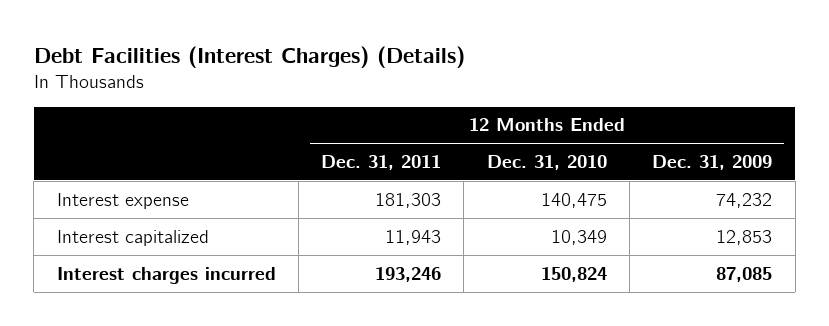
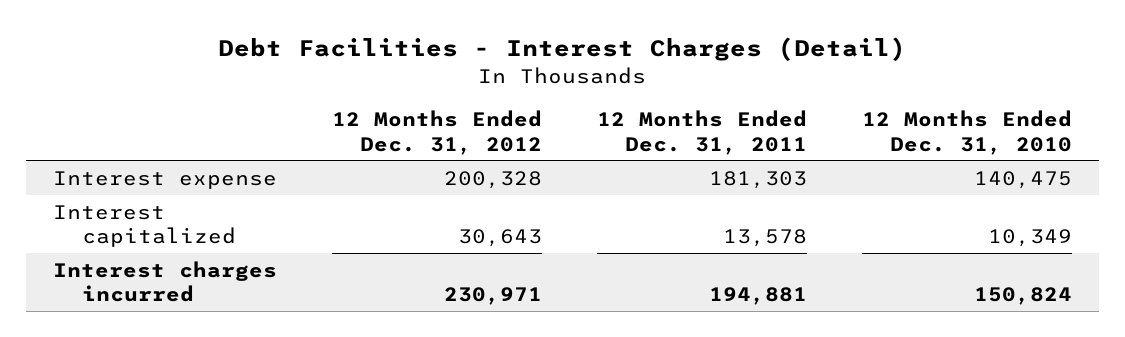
- Debt Facilities (Interest Charges) (Details)
+ Debt Facilities - Interest Charges (Detail)
- | 12 Months Ended Dec. 31, 2011 | 12 Months Ended Dec. 31, 2010 | 12 Months Ended Dec. 31, 2009
+ | 12 Months Ended Dec. 31, 2012 | 12 Months Ended Dec. 31, 2011 | 12 Months Ended Dec. 31, 2010
- Interest capitalized | 11,943 | 10,349 | 12,853
- Interest charges incurred | 193,246 | 150,824 | 87,085
+ Interest capitalized | 30,643 | 13,578 | 10,349
+ Interest charges incurred | 230,971 | 194,881 | 150,824

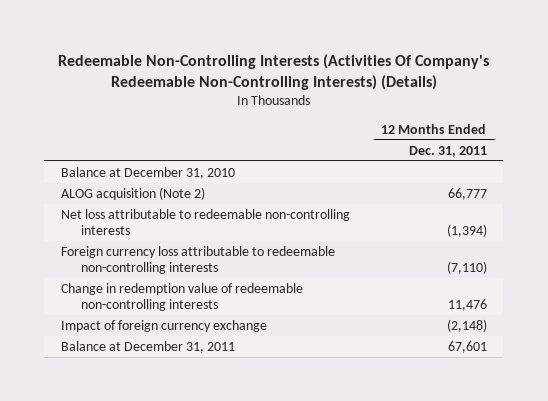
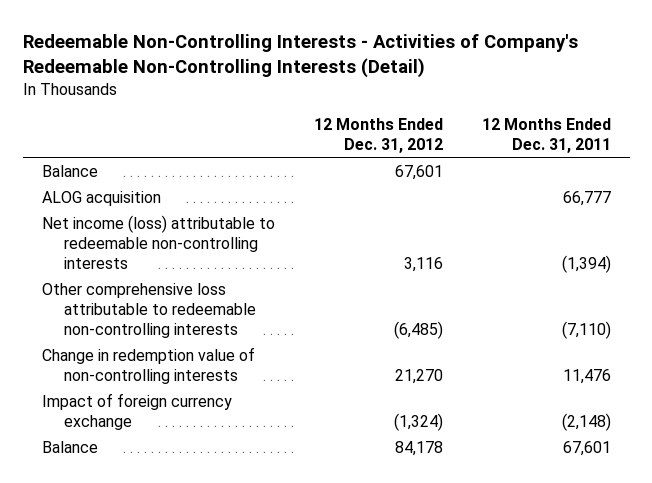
- Redeemable Non-Controlling Interests (Activities Of Company's Redeemable Non-Controlling Interests) (Details)
+ Redeemable Non-Controlling Interests - Activities of Company's Redeemable Non-Controlling Interests (Detail)
- | 12 Months Ended Dec. 31, 2011
+ | 12 Months Ended Dec. 31, 2012 | 12 Months Ended Dec. 31, 2011
- Balance at December 31, 2010
- ALOG acquisition (Note 2) | 66,777
- Net loss attributable to redeemable non-controlling interests | (1,394)
- Foreign currency loss attributable to redeemable non-controlling interests | (7,110)
- Change in redemption value of redeemable non-controlling interests | 11,476
+ Balance | 67,601 |
+ ALOG acquisition | | 66,777
+ Net income (loss) attributable to redeemable non-controlling interests | 3,116 | (1,394)
+ Other comprehensive loss attributable to redeemable non-controlling interests | (6,485) | (7,110)
+ Change in redemption value of non-controlling interests | 21,270 | 11,476
- Balance at December 31, 2011 | 67,601
+ Balance | 84,178 | 67,601

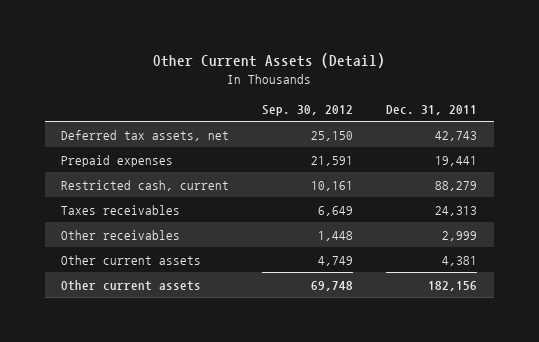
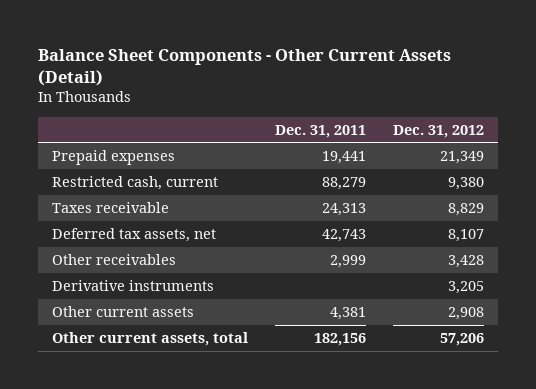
- Other Current Assets (Detail)
+ Balance Sheet Components - Other Current Assets (Detail)
- | Sep. 30, 2012 | Dec. 31, 2011
+ | Dec. 31, 2011 | Dec. 31, 2012
- Taxes receivables | 6,649 | 24,313
+ Taxes receivable | 24,313 | 8,829
moved down: Deferred tax assets, net | 42,743 | 8,107
+ Derivative instruments | | 3,205
- Other current assets | 69,748 | 182,156
+ Other current assets, total | 182,156 | 57,206

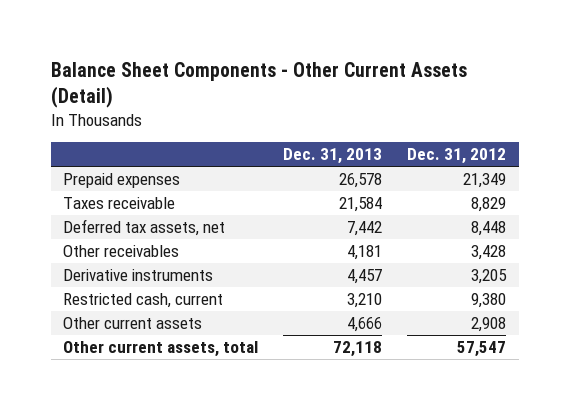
- | Dec. 31, 2011 | Dec. 31, 2012
+ | Dec. 31, 2013 | Dec. 31, 2012
- Deferred tax assets, net | 42,743 | 8,107
+ Deferred tax assets, net | 7,442 | 8,448
moved down: Restricted cash, current | 3,210 | 9,380
- Other current assets, total | 182,156 | 57,206
+ Other current assets, total | 72,118 | 57,547

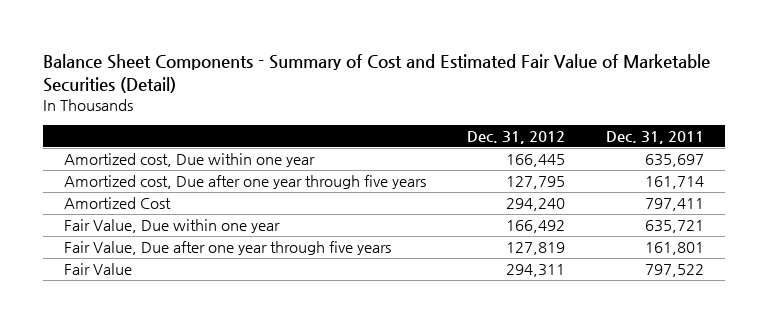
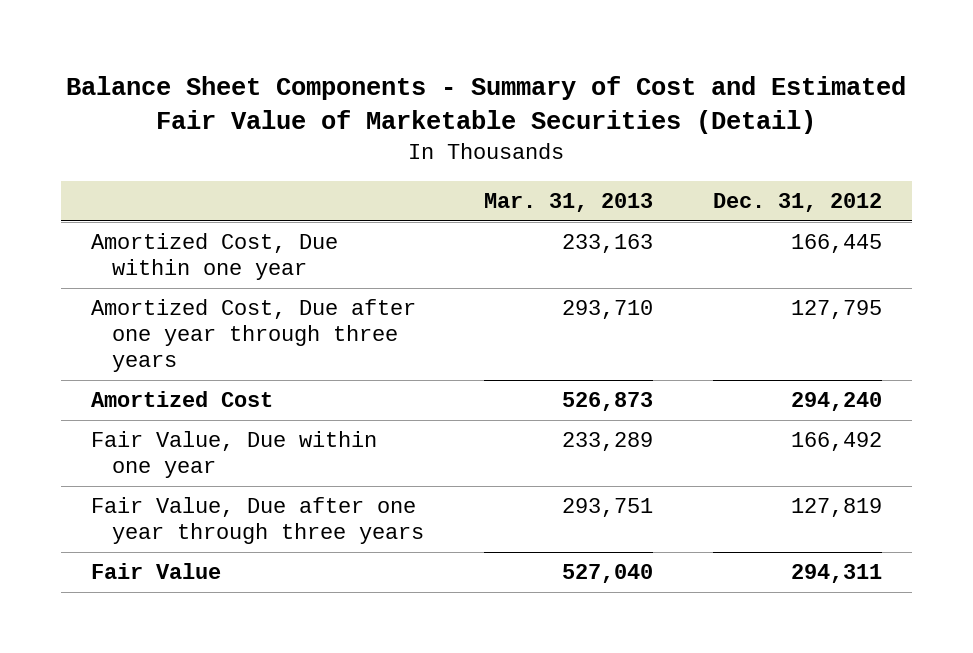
- | Dec. 31, 2012 | Dec. 31, 2011
+ | Mar. 31, 2013 | Dec. 31, 2012
- Amortized cost, Due within one year | 166,445 | 635,697
- Amortized cost, Due after one year through five years | 127,795 | 161,714
+ Amortized Cost, Due within one year | 233,163 | 166,445
+ Amortized Cost, Due after one year through three years | 293,710 | 127,795
- Fair Value, Due after one year through five years | 127,819 | 161,801
+ Fair Value, Due after one year through three years | 293,751 | 127,819

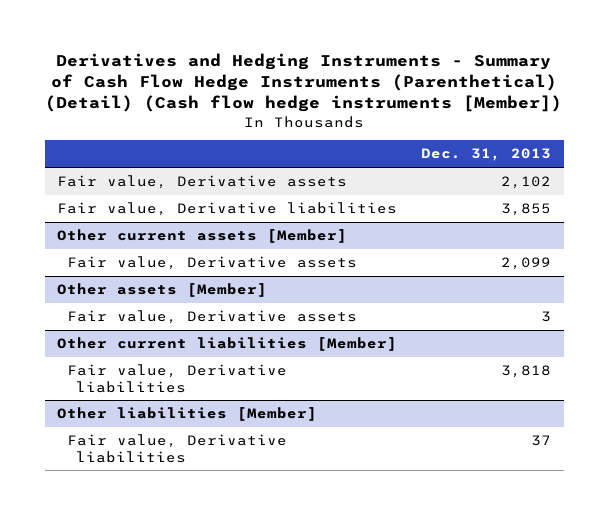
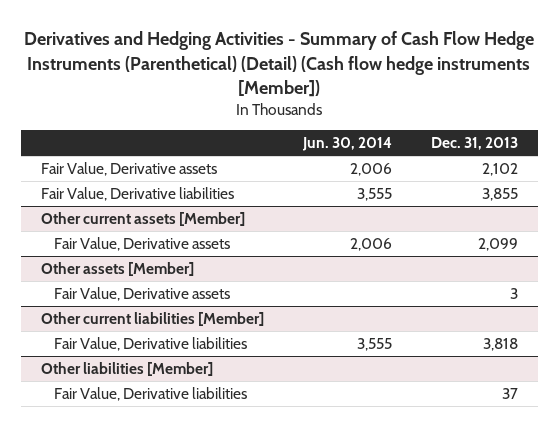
- Derivatives and Hedging Instruments - Summary of Cash Flow Hedge Instruments (Parenthetical) (Detail) (Cash flow hedge instruments [Member])
+ Derivatives and Hedging Activities - Summary of Cash Flow Hedge Instruments (Parenthetical) (Detail) (Cash flow hedge instruments [Member])
- | Dec. 31, 2013
+ | Jun. 30, 2014 | Dec. 31, 2013
- Fair value, Derivative assets | 2,102
- Fair value, Derivative liabilities | 3,855
+ Fair Value, Derivative assets | 2,006 | 2,102
+ Fair Value, Derivative liabilities | 3,555 | 3,855
@ Other current assets [Member]
- Fair value, Derivative assets | 2,099
+ Fair Value, Derivative assets | 2,006 | 2,099
@ Other assets [Member]
- Fair value, Derivative assets | 3
+ Fair Value, Derivative assets | | 3
@ Other current liabilities [Member]
- Fair value, Derivative liabilities | 3,818
+ Fair Value, Derivative liabilities | 3,555 | 3,818
@ Other liabilities [Member]
- Fair value, Derivative liabilities | 37
+ Fair Value, Derivative liabilities | | 37

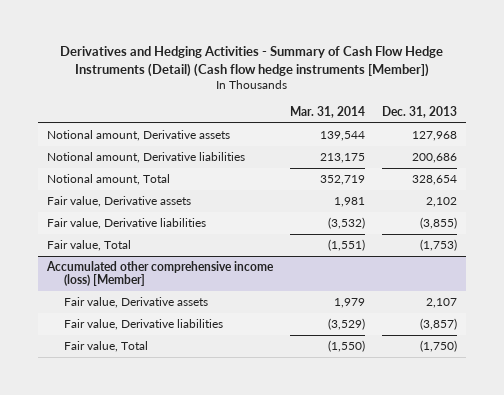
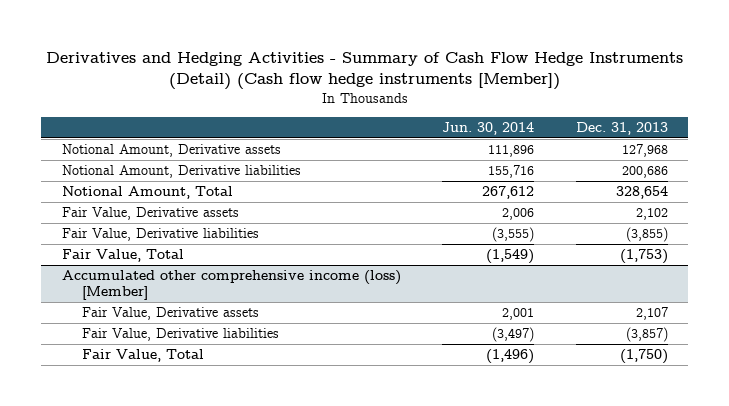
- | Mar. 31, 2014 | Dec. 31, 2013
+ | Jun. 30, 2014 | Dec. 31, 2013
- Notional amount, Derivative assets | 139,544 | 127,968
- Notional amount, Derivative liabilities | 213,175 | 200,686
- Notional amount, Total | 352,719 | 328,654
- Fair value, Derivative assets | 1,981 | 2,102
- Fair value, Derivative liabilities | (3,532) | (3,855)
- Fair value, Total | (1,551) | (1,753)
+ Notional Amount, Derivative assets | 111,896 | 127,968
+ Notional Amount, Derivative liabilities | 155,716 | 200,686
+ Notional Amount, Total | 267,612 | 328,654
+ Fair Value, Derivative assets | 2,006 | 2,102
+ Fair Value, Derivative liabilities | (3,555) | (3,855)
+ Fair Value, Total | (1,549) | (1,753)
@ Accumulated other comprehensive income (loss) [Member]
- Fair value, Derivative assets | 1,979 | 2,107
- Fair value, Derivative liabilities | (3,529) | (3,857)
- Fair value, Total | (1,550) | (1,750)
+ Fair Value, Derivative assets | 2,001 | 2,107
+ Fair Value, Derivative liabilities | (3,497) | (3,857)
+ Fair Value, Total | (1,496) | (1,750)

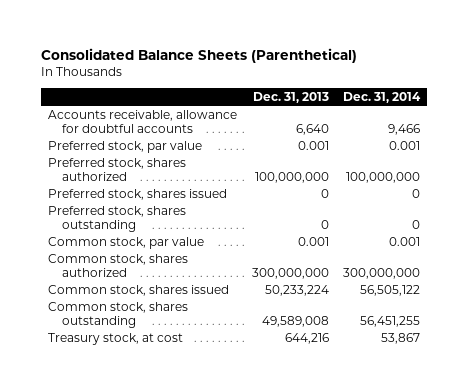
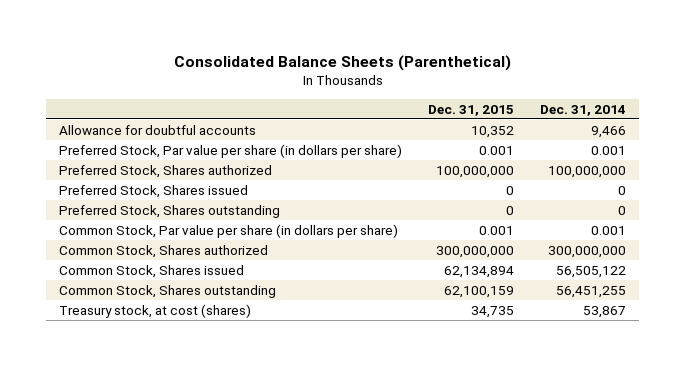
- | Dec. 31, 2013 | Dec. 31, 2014
+ | Dec. 31, 2015 | Dec. 31, 2014
- Accounts receivable, allowance for doubtful accounts | 6,640 | 9,466
- Preferred stock, par value | 0.001 | 0.001
- Preferred stock, shares authorized | 100,000,000 | 100,000,000
- Preferred stock, shares issued | 0 | 0
- Preferred stock, shares outstanding | 0 | 0
- Common stock, par value | 0.001 | 0.001
- Common stock, shares authorized | 300,000,000 | 300,000,000
- Common stock, shares issued | 50,233,224 | 56,505,122
- Common stock, shares outstanding | 49,589,008 | 56,451,255
- Treasury stock, at cost | 644,216 | 53,867
+ Allowance for doubtful accounts | 10,352 | 9,466
+ Preferred Stock, Par value per share (in dollars per share) | 0.001 | 0.001
+ Preferred Stock, Shares authorized | 100,000,000 | 100,000,000
+ Preferred Stock, Shares issued | 0 | 0
+ Preferred Stock, Shares outstanding | 0 | 0
+ Common Stock, Par value per share (in dollars per share) | 0.001 | 0.001
+ Common Stock, Shares authorized | 300,000,000 | 300,000,000
+ Common Stock, Shares issued | 62,134,894 | 56,505,122
+ Common Stock, Shares outstanding | 62,100,159 | 56,451,255
+ Treasury stock, at cost (shares) | 34,735 | 53,867

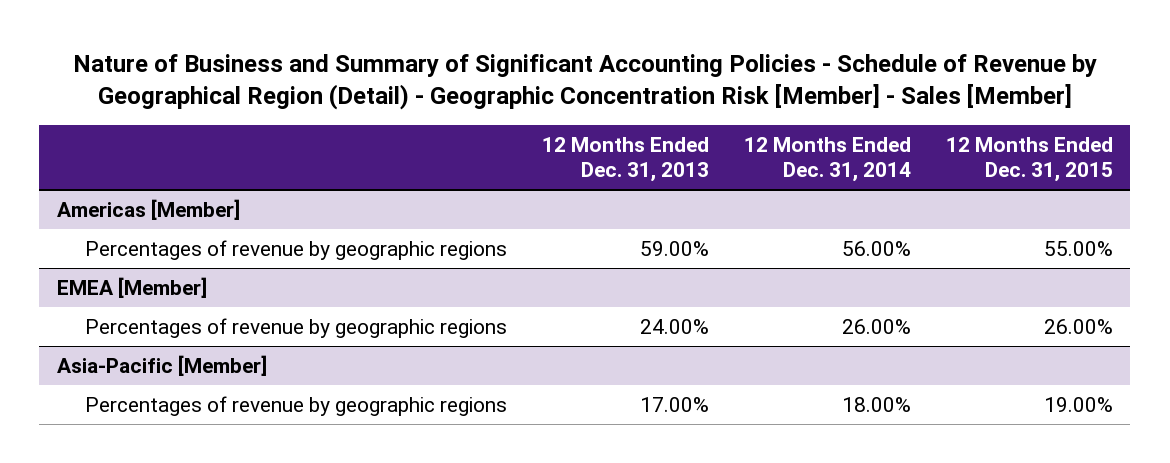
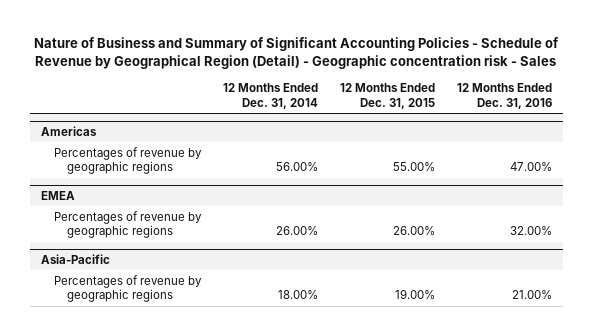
- Nature of Business and Summary of Significant Accounting Policies - Schedule of Revenue by Geographical Region (Detail) - Geographic Concentration Risk [Member] - Sales [Member]
+ Nature of Business and Summary of Significant Accounting Policies - Schedule of Revenue by Geographical Region (Detail) - Geographic concentration risk - Sales
- | 12 Months Ended Dec. 31, 2013 | 12 Months Ended Dec. 31, 2014 | 12 Months Ended Dec. 31, 2015
+ | 12 Months Ended Dec. 31, 2014 | 12 Months Ended Dec. 31, 2015 | 12 Months Ended Dec. 31, 2016
- Americas [Member]
+ Americas
- EMEA [Member]
+ EMEA
- Asia-Pacific [Member]
+ Asia-Pacific

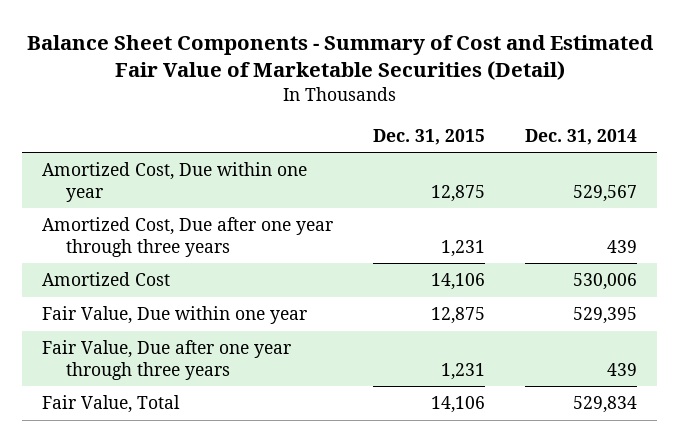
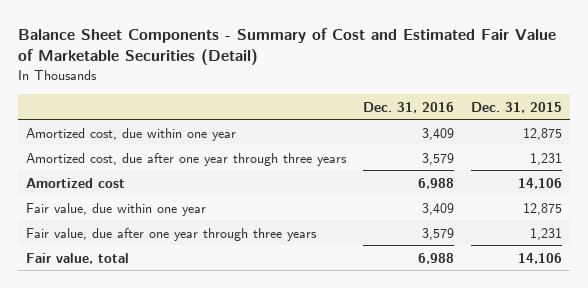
- | Dec. 31, 2015 | Dec. 31, 2014
+ | Dec. 31, 2016 | Dec. 31, 2015
- Amortized Cost, Due within one year | 12,875 | 529,567
- Amortized Cost, Due after one year through three years | 1,231 | 439
- Amortized Cost | 14,106 | 530,006
- Fair Value, Due within one year | 12,875 | 529,395
- Fair Value, Due after one year through three years | 1,231 | 439
- Fair Value, Total | 14,106 | 529,834
+ Amortized cost, due within one year | 3,409 | 12,875
+ Amortized cost, due after one year through three years | 3,579 | 1,231
+ Amortized cost | 6,988 | 14,106
+ Fair value, due within one year | 3,409 | 12,875
+ Fair value, due after one year through three years | 3,579 | 1,231
+ Fair value, total | 6,988 | 14,106

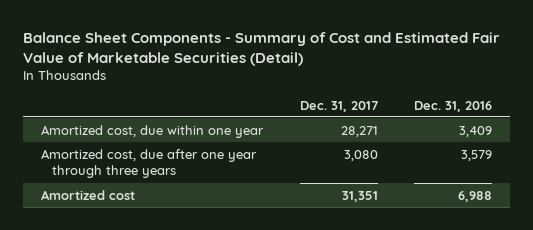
- | Dec. 31, 2016 | Dec. 31, 2015
+ | Dec. 31, 2017 | Dec. 31, 2016
- Fair value, due within one year | 3,409 | 12,875
- Fair value, due after one year through three years | 3,579 | 1,231
- Fair value, total | 6,988 | 14,106

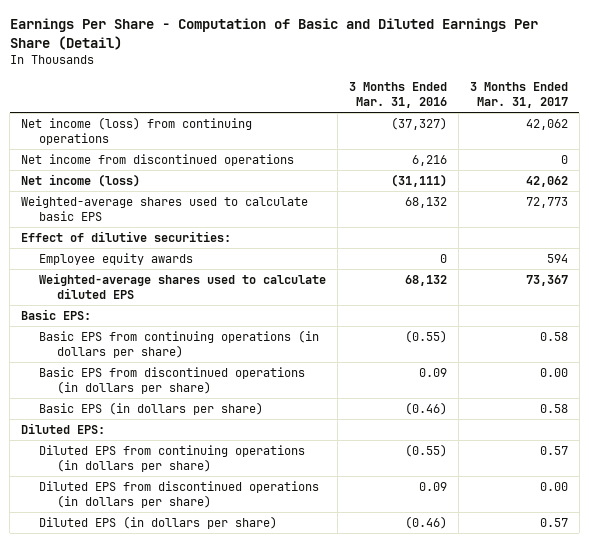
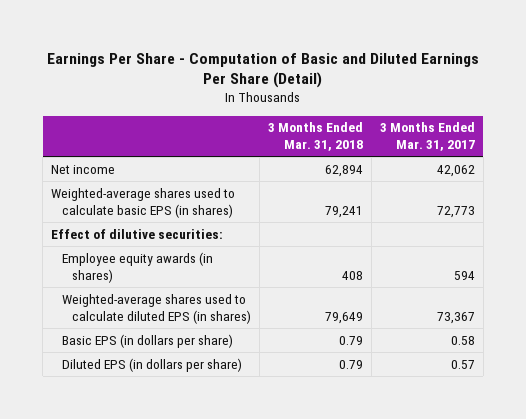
- | 3 Months Ended Mar. 31, 2016 | 3 Months Ended Mar. 31, 2017
+ | 3 Months Ended Mar. 31, 2018 | 3 Months Ended Mar. 31, 2017
- Net income (loss) from continuing operations | (37,327) | 42,062
- Net income from discontinued operations | 6,216 | 0
- Net income (loss) | (31,111) | 42,062
- Weighted-average shares used to calculate basic EPS | 68,132 | 72,773
+ Net income | 62,894 | 42,062
+ Weighted-average shares used to calculate basic EPS (in shares) | 79,241 | 72,773
- Employee equity awards | 0 | 594
- Weighted-average shares used to calculate diluted EPS | 68,132 | 73,367
- Basic EPS:
- Basic EPS from continuing operations (in dollars per share) | (0.55) | 0.58
- Basic EPS from discontinued operations (in dollars per share) | 0.09 | 0.00
+ Employee equity awards (in shares) | 408 | 594
+ Weighted-average shares used to calculate diluted EPS (in shares) | 79,649 | 73,367
- Diluted EPS:
- Diluted EPS from continuing operations (in dollars per share) | (0.55) | 0.57
- Diluted EPS from discontinued operations (in dollars per share) | 0.09 | 0.00

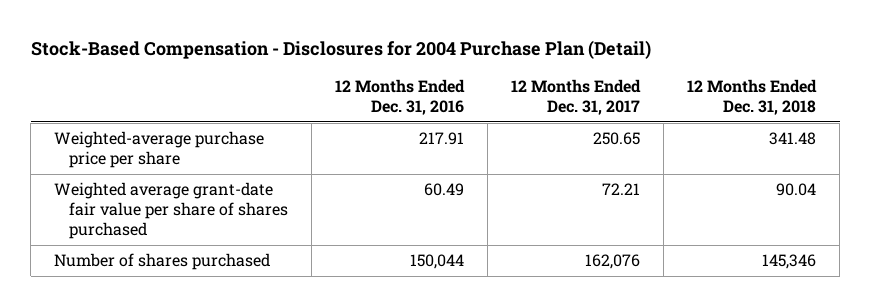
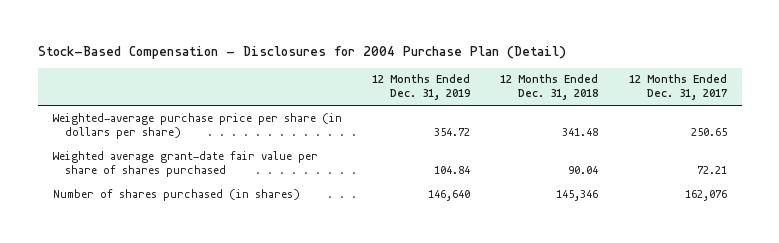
- | 12 Months Ended Dec. 31, 2016 | 12 Months Ended Dec. 31, 2017 | 12 Months Ended Dec. 31, 2018
+ | 12 Months Ended Dec. 31, 2019 | 12 Months Ended Dec. 31, 2018 | 12 Months Ended Dec. 31, 2017
- Weighted-average purchase price per share | 217.91 | 250.65 | 341.48
+ Weighted-average purchase price per share (in dollars per share) | 354.72 | 341.48 | 250.65
- Number of shares purchased | 150,044 | 162,076 | 145,346
+ Number of shares purchased (in shares) | 146,640 | 145,346 | 162,076

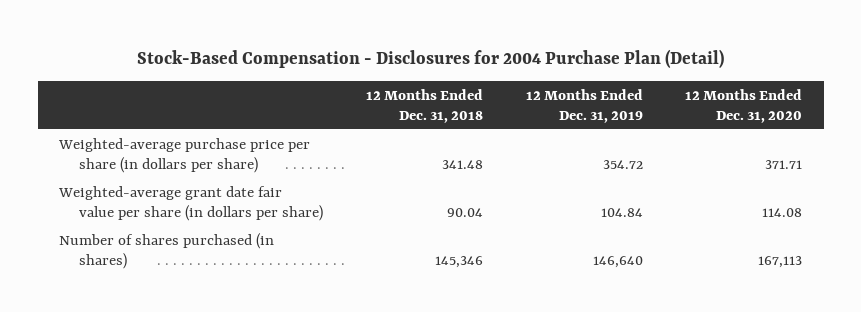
- | 12 Months Ended Dec. 31, 2019 | 12 Months Ended Dec. 31, 2018 | 12 Months Ended Dec. 31, 2017
+ | 12 Months Ended Dec. 31, 2018 | 12 Months Ended Dec. 31, 2019 | 12 Months Ended Dec. 31, 2020
- Weighted average grant-date fair value per share of shares purchased | 104.84 | 90.04 | 72.21
+ Weighted-average grant date fair value per share (in dollars per share) | 90.04 | 104.84 | 114.08

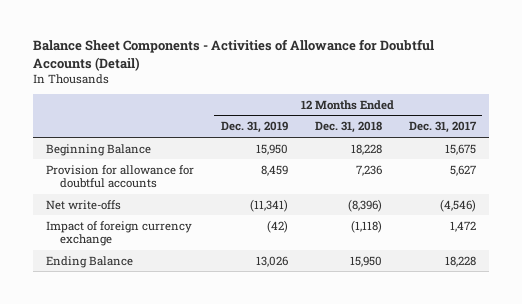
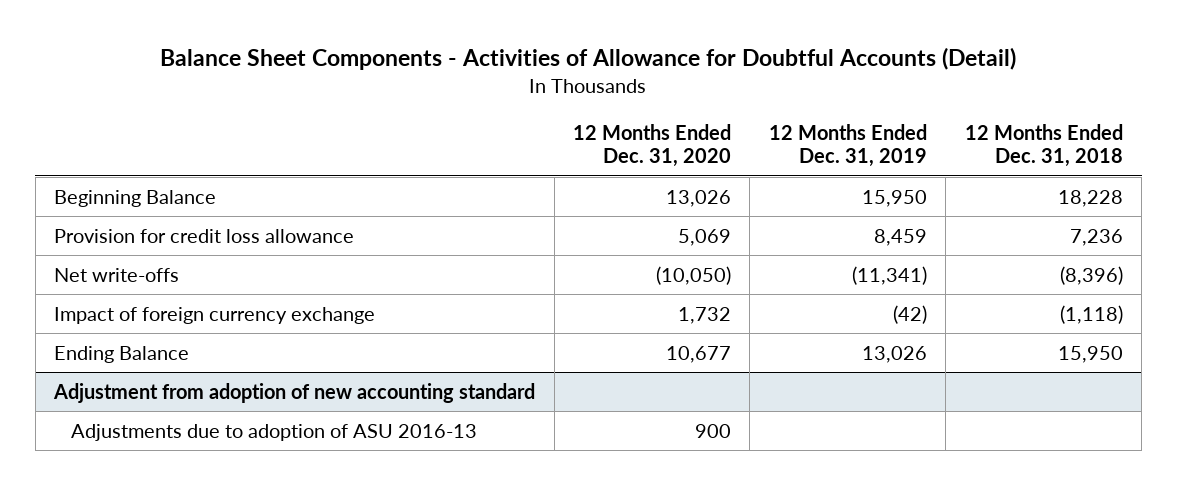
- | 12 Months Ended Dec. 31, 2019 | 12 Months Ended Dec. 31, 2018 | 12 Months Ended Dec. 31, 2017
+ | 12 Months Ended Dec. 31, 2020 | 12 Months Ended Dec. 31, 2019 | 12 Months Ended Dec. 31, 2018
- Provision for allowance for doubtful accounts | 8,459 | 7,236 | 5,627
+ Provision for credit loss allowance | 5,069 | 8,459 | 7,236
+ Adjustment from adoption of new accounting standard
+ Adjustments due to adoption of ASU 2016-13 | 900 | |

